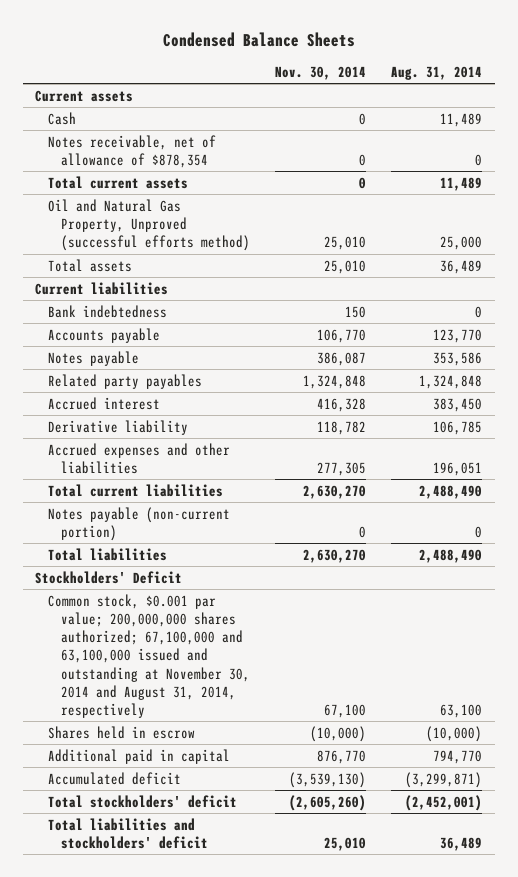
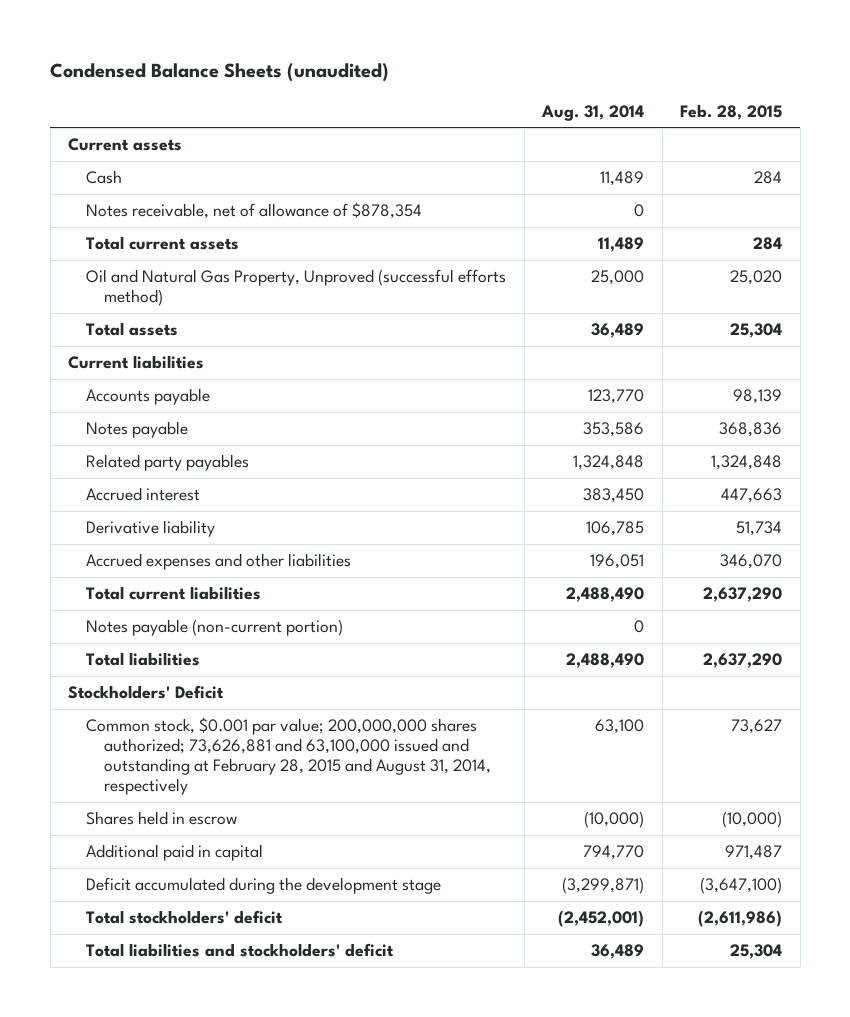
- Condensed Balance Sheets
+ Condensed Balance Sheets (unaudited)
- | Nov. 30, 2014 | Aug. 31, 2014
+ | Aug. 31, 2014 | Feb. 28, 2015
- Bank indebtedness | 150 | 0
- Common stock, $0.001 par value; 200,000,000 shares authorized; 67,100,000 and 63,100,000 issued and outstanding at November 30, 2014 and August 31, 2014, respectively | 67,100 | 63,100
+ Common stock, $0.001 par value; 200,000,000 shares authorized; 73,626,881 and 63,100,000 issued and outstanding at February 28, 2015 and August 31, 2014, respectively | 63,100 | 73,627
- Accumulated deficit | (3,539,130) | (3,299,871)
+ Deficit accumulated during the development stage | (3,299,871) | (3,647,100)

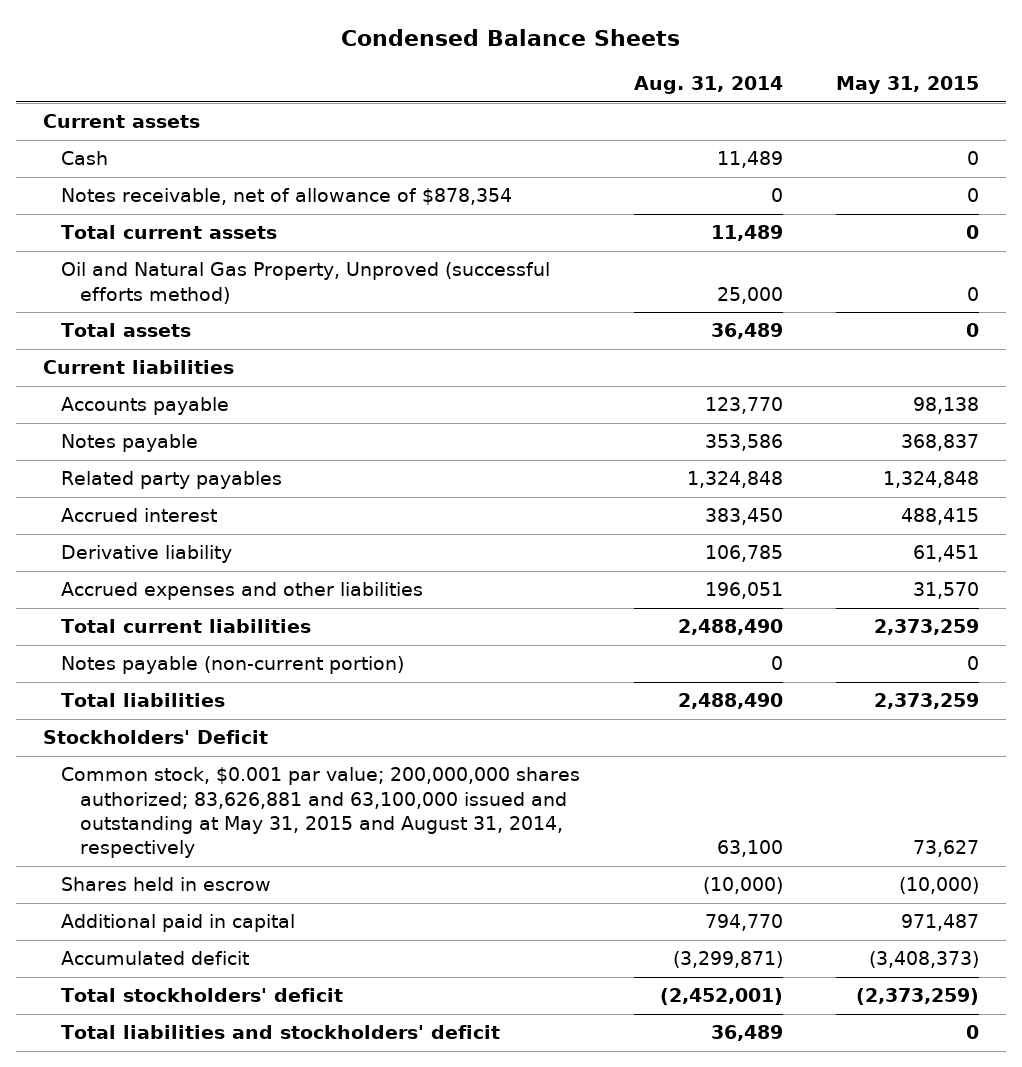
- Condensed Balance Sheets (unaudited)
+ Condensed Balance Sheets
- | Aug. 31, 2014 | Feb. 28, 2015
+ | Aug. 31, 2014 | May 31, 2015
- Common stock, $0.001 par value; 200,000,000 shares authorized; 73,626,881 and 63,100,000 issued and outstanding at February 28, 2015 and August 31, 2014, respectively | 63,100 | 73,627
+ Common stock, $0.001 par value; 200,000,000 shares authorized; 83,626,881 and 63,100,000 issued and outstanding at May 31, 2015 and August 31, 2014, respectively | 63,100 | 73,627
- Deficit accumulated during the development stage | (3,299,871) | (3,647,100)
+ Accumulated deficit | (3,299,871) | (3,408,373)

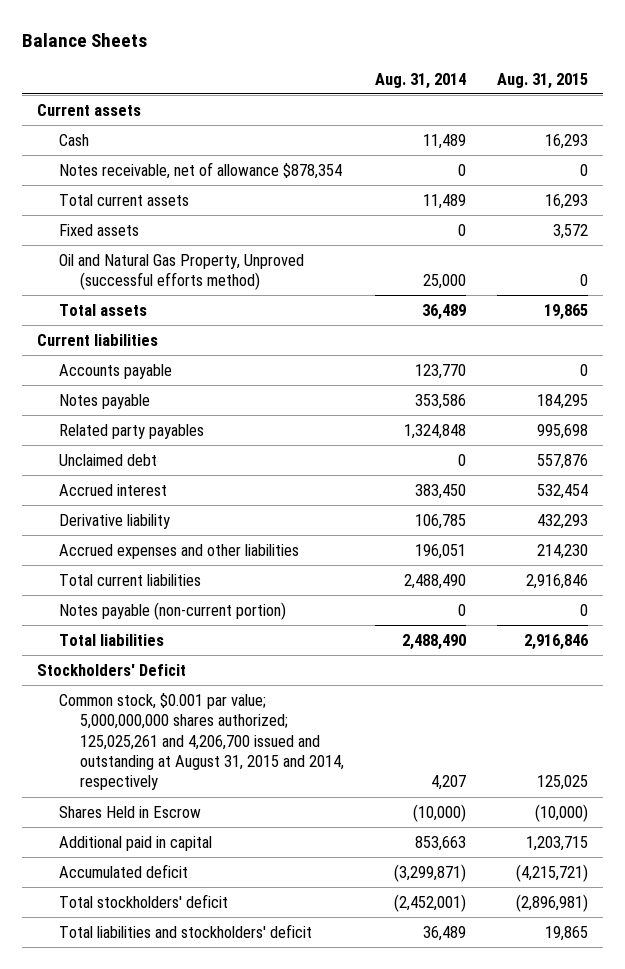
- Condensed Balance Sheets
+ Balance Sheets
- | Aug. 31, 2014 | May 31, 2015
+ | Aug. 31, 2014 | Aug. 31, 2015
- Notes receivable, net of allowance of $878,354 | 0 | 0
+ Notes receivable, net of allowance $878,354 | 0 | 0
+ Fixed assets | 0 | 3,572
+ Unclaimed debt | 0 | 557,876
- Common stock, $0.001 par value; 200,000,000 shares authorized; 83,626,881 and 63,100,000 issued and outstanding at May 31, 2015 and August 31, 2014, respectively | 63,100 | 73,627
- Shares held in escrow | (10,000) | (10,000)
- Additional paid in capital | 794,770 | 971,487
+ Common stock, $0.001 par value; 5,000,000,000 shares authorized; 125,025,261 and 4,206,700 issued and outstanding at August 31, 2015 and 2014, respectively | 4,207 | 125,025
+ Shares Held in Escrow | (10,000) | (10,000)
+ Additional paid in capital | 853,663 | 1,203,715

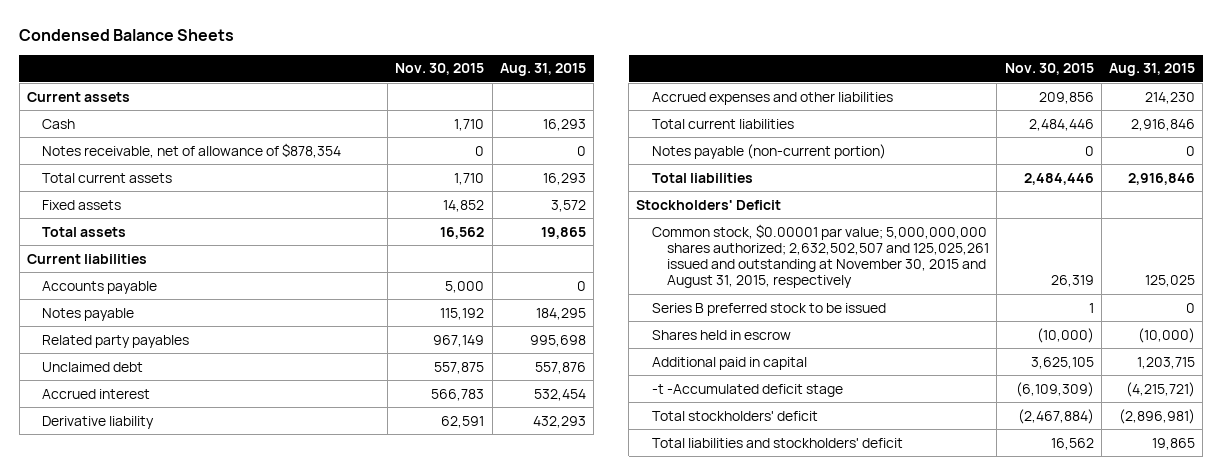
- Balance Sheets
+ Condensed Balance Sheets
- | Aug. 31, 2014 | Aug. 31, 2015
+ | Nov. 30, 2015 | Aug. 31, 2015
- Notes receivable, net of allowance $878,354 | 0 | 0
+ Notes receivable, net of allowance of $878,354 | 0 | 0
- Oil and Natural Gas Property, Unproved (successful efforts method) | 25,000 | 0
- Common stock, $0.001 par value; 5,000,000,000 shares authorized; 125,025,261 and 4,206,700 issued and outstanding at August 31, 2015 and 2014, respectively | 4,207 | 125,025
- Shares Held in Escrow | (10,000) | (10,000)
+ Common stock, $0.00001 par value; 5,000,000,000 shares authorized; 2,632,502,507 and 125,025,261 issued and outstanding at November 30, 2015 and August 31, 2015, respectively | 26,319 | 125,025
+ Series B preferred stock to be issued | 1 | 0
+ Shares held in escrow | (10,000) | (10,000)
- Accumulated deficit | (3,299,871) | (4,215,721)
+ -t -Accumulated deficit stage | (6,109,309) | (4,215,721)

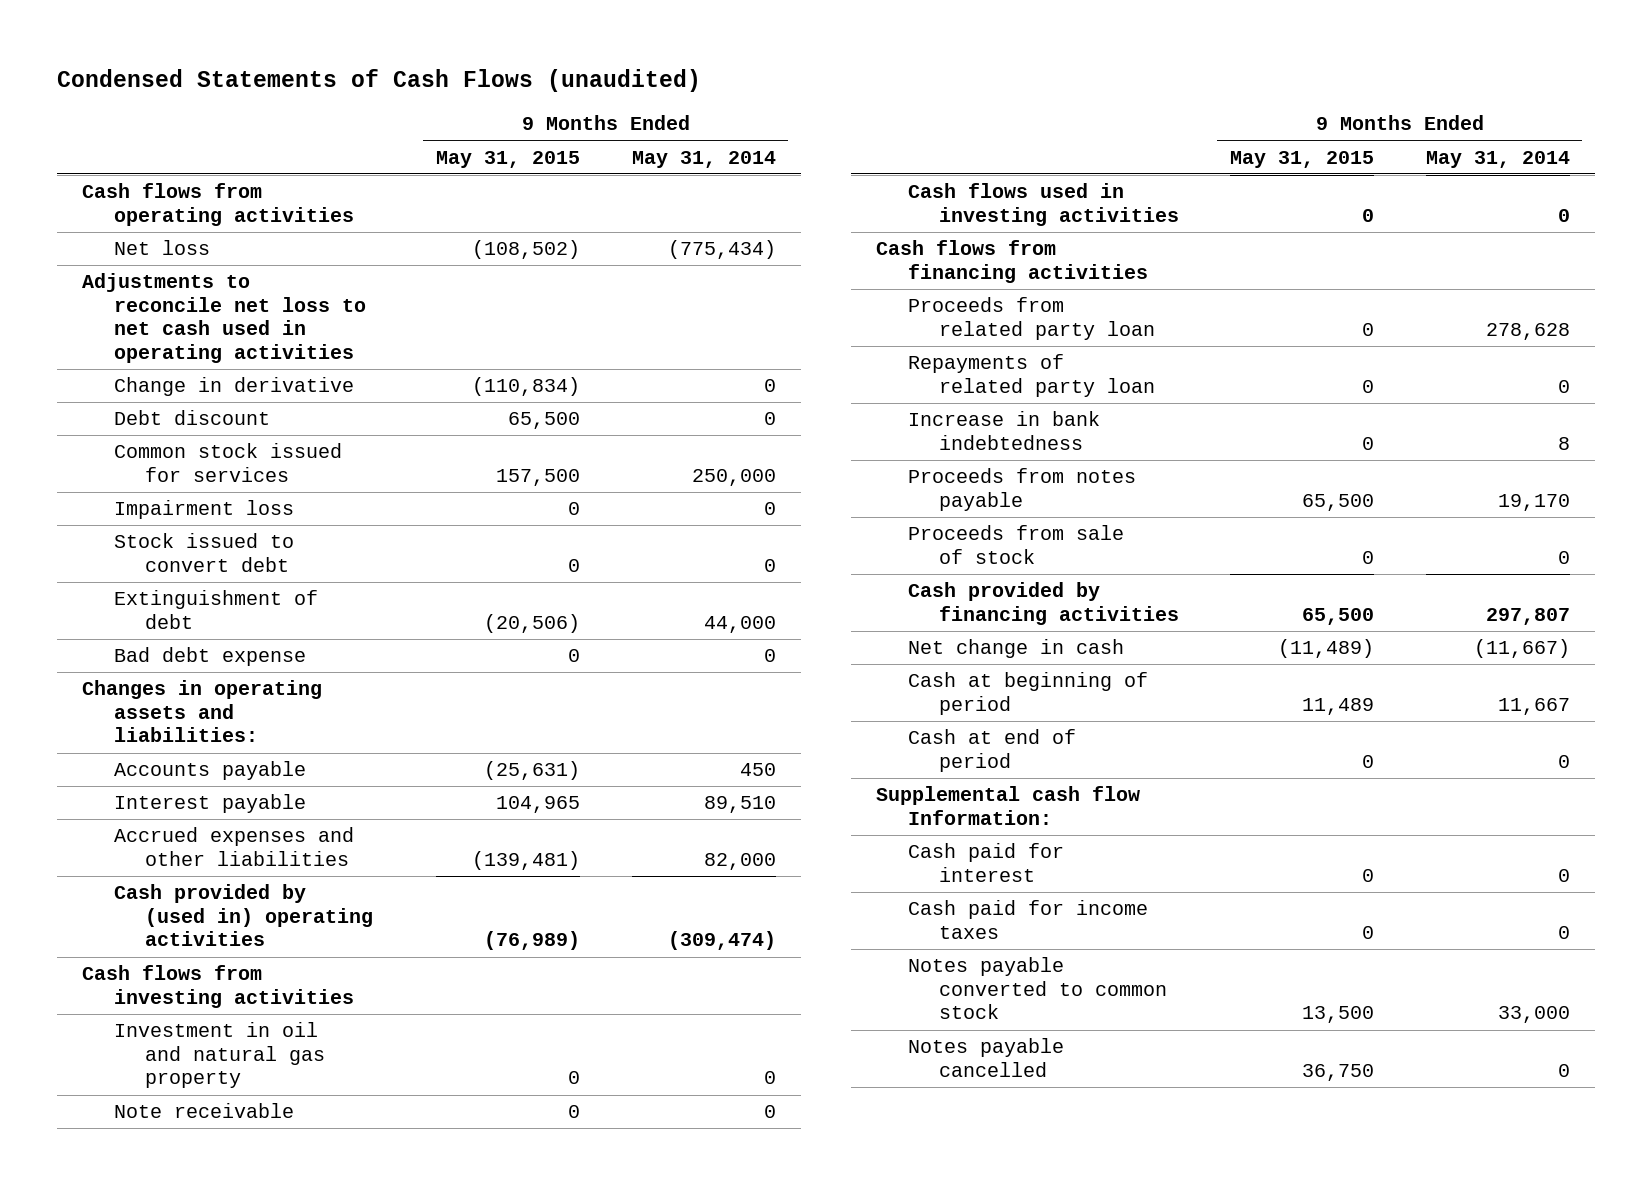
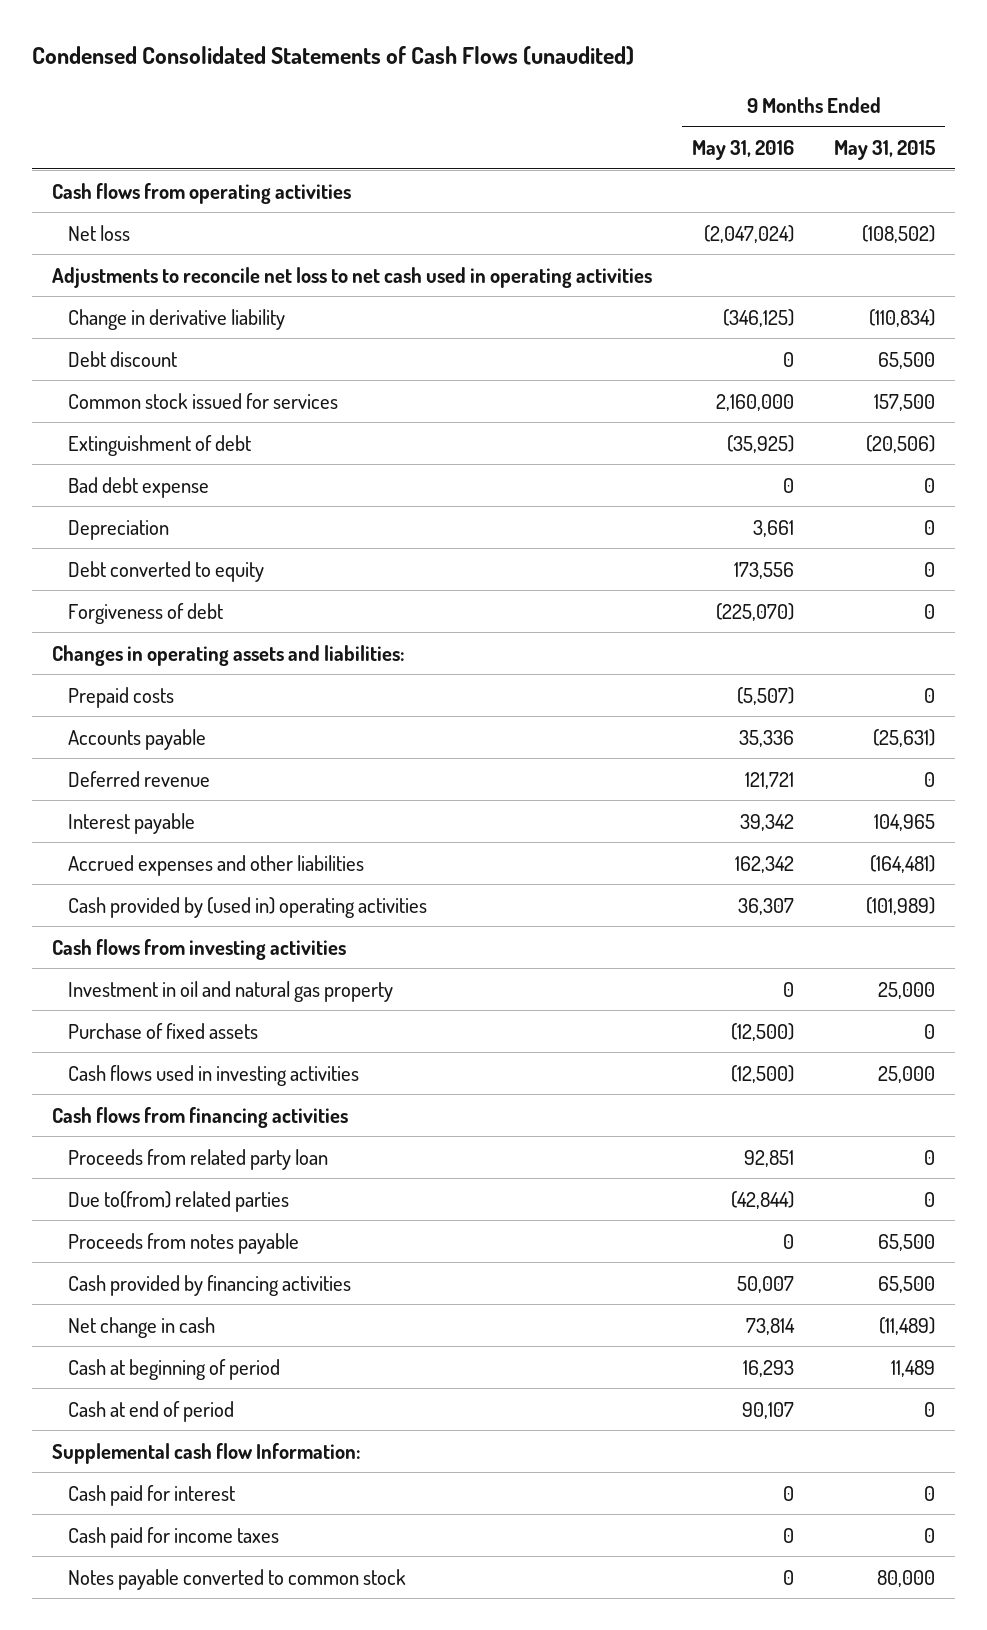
- Condensed Statements of Cash Flows (unaudited)
+ Condensed Consolidated Statements of Cash Flows (unaudited)
- | 9 Months Ended May 31, 2015 | 9 Months Ended May 31, 2014
+ | 9 Months Ended May 31, 2016 | 9 Months Ended May 31, 2015
- Change in derivative | (110,834) | 0
+ Change in derivative liability | (346,125) | (110,834)
- Impairment loss | 0 | 0
- Stock issued to convert debt | 0 | 0
+ Depreciation | 3,661 | 0
+ Debt converted to equity | 173,556 | 0
+ Forgiveness of debt | (225,070) | 0
+ Prepaid costs | (5,507) | 0
+ Deferred revenue | 121,721 | 0
- Accrued expenses and other liabilities | (139,481) | 82,000
- Cash provided by (used in) operating activities | (76,989) | (309,474)
+ Accrued expenses and other liabilities | 162,342 | (164,481)
+ Cash provided by (used in) operating activities | 36,307 | (101,989)
- Investment in oil and natural gas property | 0 | 0
- Note receivable | 0 | 0
- Cash flows used in investing activities | 0 | 0
+ Investment in oil and natural gas property | 0 | 25,000
+ Purchase of fixed assets | (12,500) | 0
+ Cash flows used in investing activities | (12,500) | 25,000
- Repayments of related party loan | 0 | 0
- Increase in bank indebtedness | 0 | 8
+ Due to(from) related parties | (42,844) | 0
- Proceeds from sale of stock | 0 | 0
- Notes payable converted to common stock | 13,500 | 33,000
- Notes payable cancelled | 36,750 | 0
+ Notes payable converted to common stock | 0 | 80,000

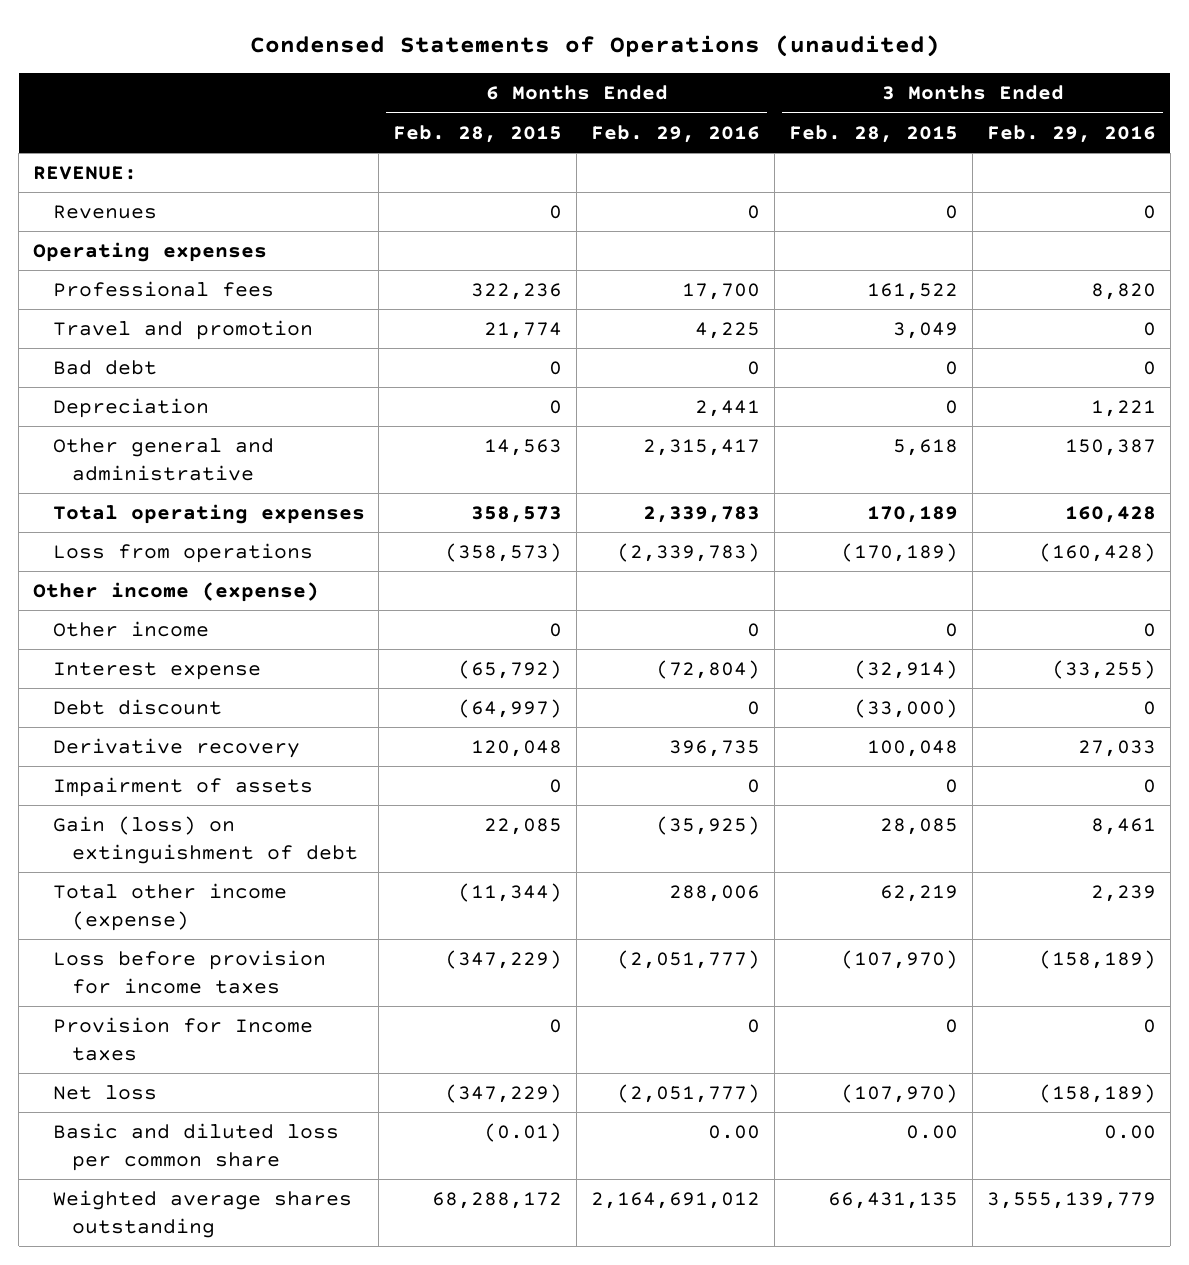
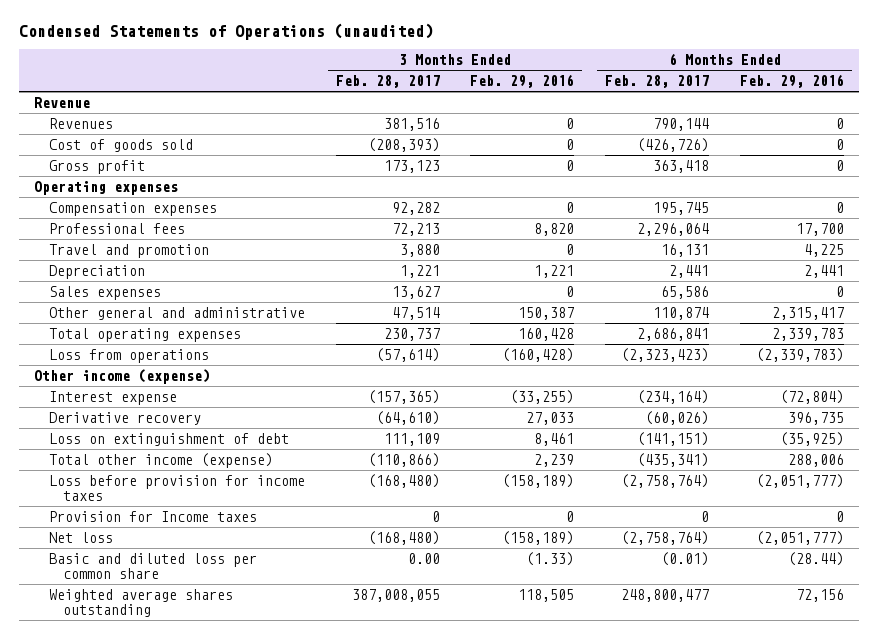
- | 6 Months Ended Feb. 28, 2015 | 6 Months Ended Feb. 29, 2016 | 3 Months Ended Feb. 28, 2015 | 3 Months Ended Feb. 29, 2016
+ | 3 Months Ended Feb. 28, 2017 | 3 Months Ended Feb. 29, 2016 | 6 Months Ended Feb. 28, 2017 | 6 Months Ended Feb. 29, 2016
- REVENUE:
+ Revenue
+ Cost of goods sold | (208,393) | 0 | (426,726) | 0
+ Gross profit | 173,123 | 0 | 363,418 | 0
+ Compensation expenses | 92,282 | 0 | 195,745 | 0
- Bad debt | 0 | 0 | 0 | 0
+ Sales expenses | 13,627 | 0 | 65,586 | 0
- Other income | 0 | 0 | 0 | 0
- Debt discount | (64,997) | 0 | (33,000) | 0
- Impairment of assets | 0 | 0 | 0 | 0
- Gain (loss) on extinguishment of debt | 22,085 | (35,925) | 28,085 | 8,461
+ Loss on extinguishment of debt | 111,109 | 8,461 | (141,151) | (35,925)
- Basic and diluted loss per common share | (0.01) | 0.00 | 0.00 | 0.00
- Weighted average shares outstanding | 68,288,172 | 2,164,691,012 | 66,431,135 | 3,555,139,779
+ Basic and diluted loss per common share | 0.00 | (1.33) | (0.01) | (28.44)
+ Weighted average shares outstanding | 387,008,055 | 118,505 | 248,800,477 | 72,156

